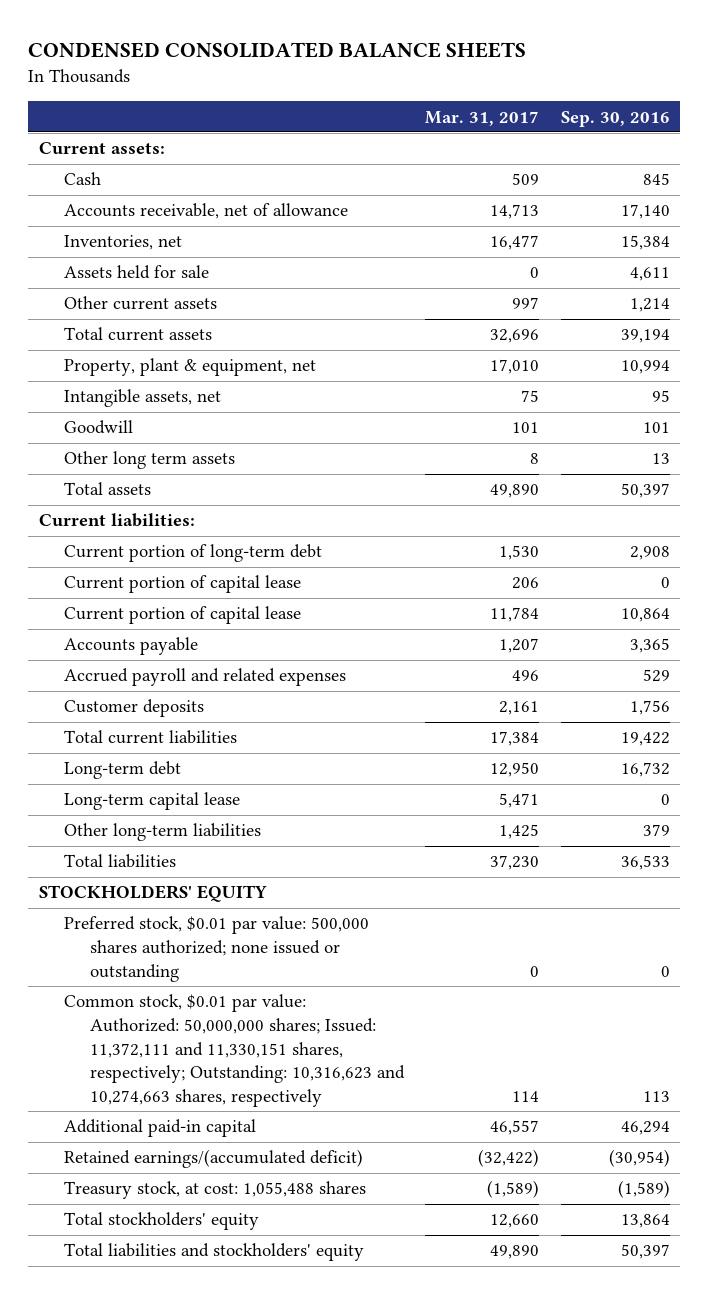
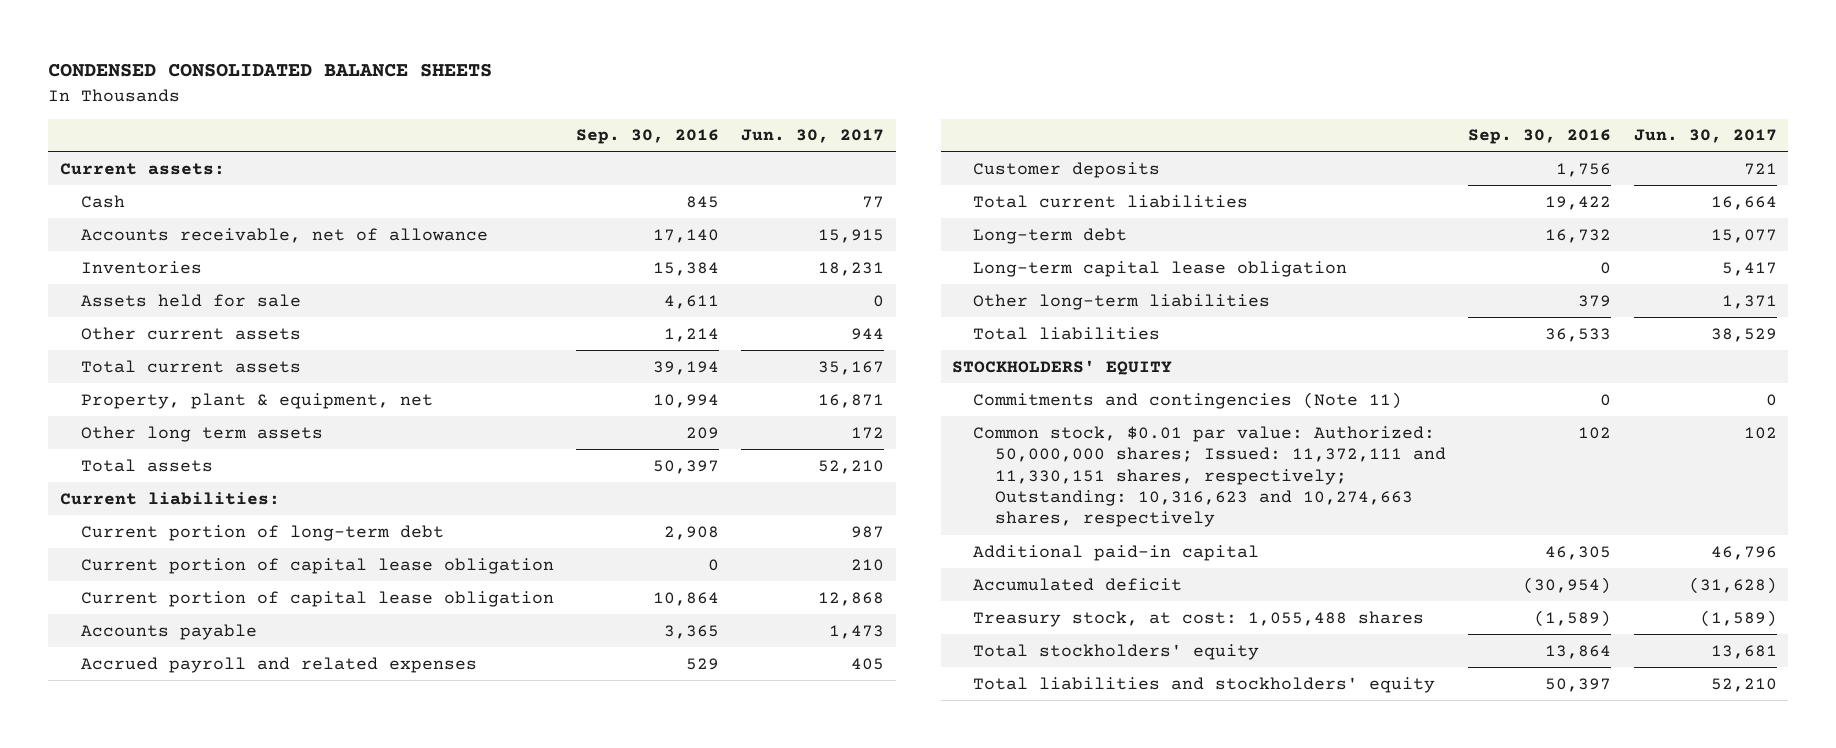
- | Mar. 31, 2017 | Sep. 30, 2016
+ | Sep. 30, 2016 | Jun. 30, 2017
- Inventories, net | 16,477 | 15,384
+ Inventories | 15,384 | 18,231
- Intangible assets, net | 75 | 95
- Goodwill | 101 | 101
- Other long term assets | 8 | 13
+ Other long term assets | 209 | 172
- Current portion of capital lease | 206 | 0
- Current portion of capital lease | 11,784 | 10,864
+ Current portion of capital lease obligation | 0 | 210
+ Current portion of capital lease obligation | 10,864 | 12,868
- Long-term capital lease | 5,471 | 0
+ Long-term capital lease obligation | 0 | 5,417
- Preferred stock, $0.01 par value: 500,000 shares authorized; none issued or outstanding | 0 | 0
- Common stock, $0.01 par value: Authorized: 50,000,000 shares; Issued: 11,372,111 and 11,330,151 shares, respectively; Outstanding: 10,316,623 and 10,274,663 shares, respectively | 114 | 113
- Additional paid-in capital | 46,557 | 46,294
- Retained earnings/(accumulated deficit) | (32,422) | (30,954)
+ Commitments and contingencies (Note 11) | 0 | 0
+ Common stock, $0.01 par value: Authorized: 50,000,000 shares; Issued: 11,372,111 and 11,330,151 shares, respectively; Outstanding: 10,316,623 and 10,274,663 shares, respectively | 102 | 102
+ Additional paid-in capital | 46,305 | 46,796
+ Accumulated deficit | (30,954) | (31,628)

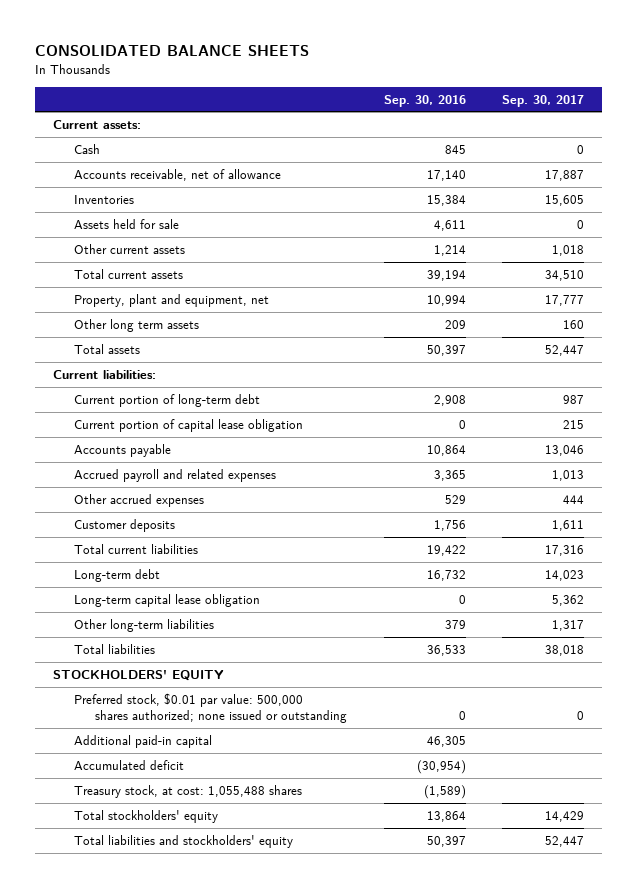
- CONDENSED CONSOLIDATED BALANCE SHEETS
+ CONSOLIDATED BALANCE SHEETS
- | Sep. 30, 2016 | Jun. 30, 2017
+ | Sep. 30, 2016 | Sep. 30, 2017
- Property, plant & equipment, net | 10,994 | 16,871
+ Property, plant and equipment, net | 10,994 | 17,777
- Current portion of capital lease obligation | 10,864 | 12,868
- Accounts payable | 3,365 | 1,473
- Accrued payroll and related expenses | 529 | 405
+ Accounts payable | 10,864 | 13,046
+ Accrued payroll and related expenses | 3,365 | 1,013
+ Other accrued expenses | 529 | 444
- Commitments and contingencies (Note 11) | 0 | 0
- Common stock, $0.01 par value: Authorized: 50,000,000 shares; Issued: 11,372,111 and 11,330,151 shares, respectively; Outstanding: 10,316,623 and 10,274,663 shares, respectively | 102 | 102
+ Preferred stock, $0.01 par value: 500,000 shares authorized; none issued or outstanding | 0 | 0

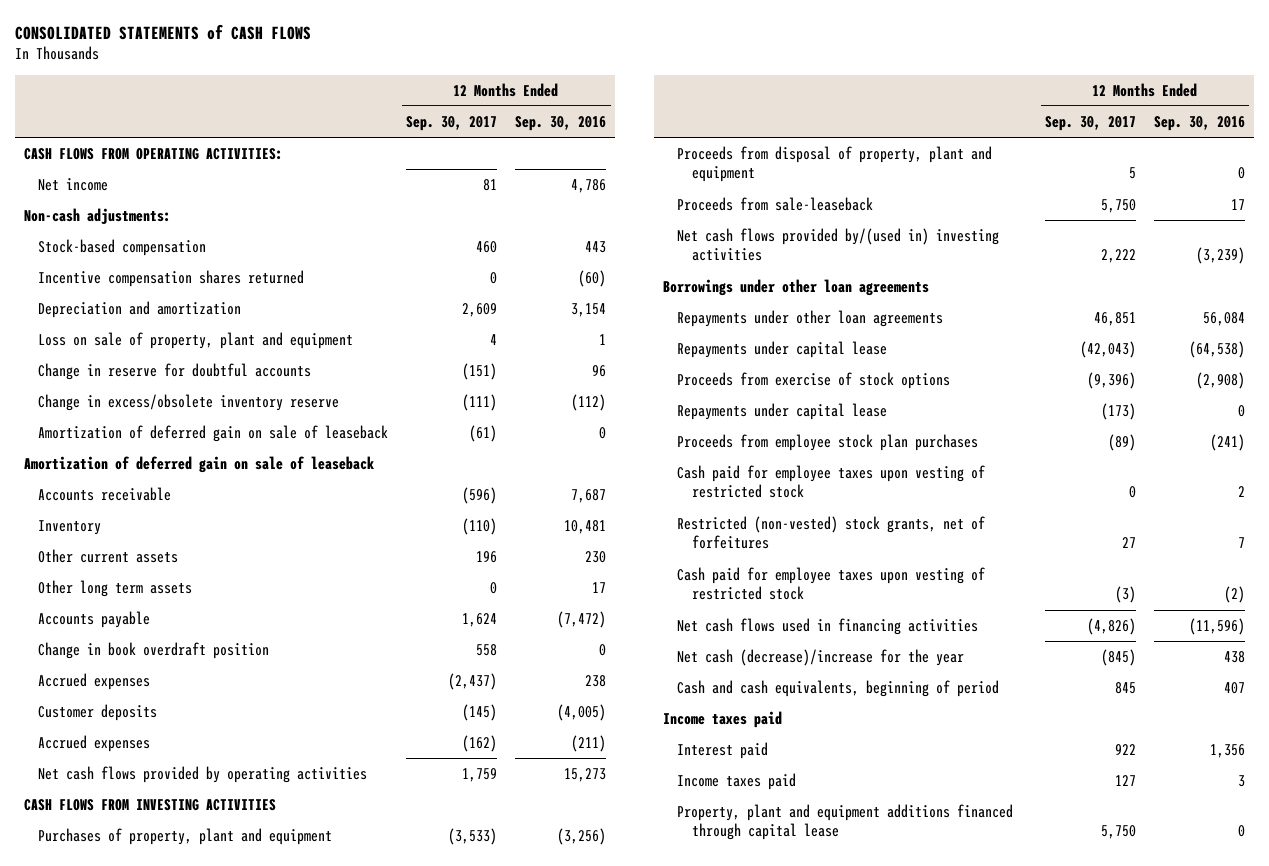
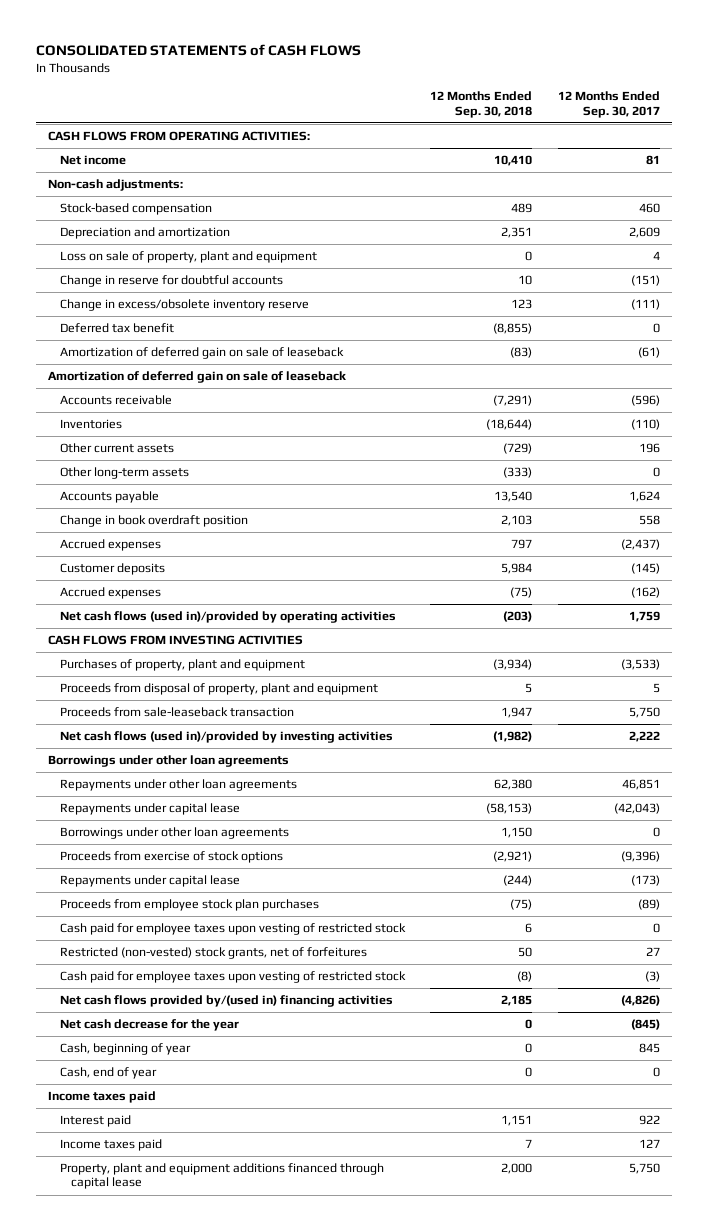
- | 12 Months Ended Sep. 30, 2017 | 12 Months Ended Sep. 30, 2016
+ | 12 Months Ended Sep. 30, 2018 | 12 Months Ended Sep. 30, 2017
- Incentive compensation shares returned | 0 | (60)
+ Deferred tax benefit | (8,855) | 0
- Inventory | (110) | 10,481
+ Inventories | (18,644) | (110)
- Other long term assets | 0 | 17
+ Other long-term assets | (333) | 0
- Net cash flows provided by operating activities | 1,759 | 15,273
+ Net cash flows (used in)/provided by operating activities | (203) | 1,759
- Proceeds from sale-leaseback | 5,750 | 17
- Net cash flows provided by/(used in) investing activities | 2,222 | (3,239)
+ Proceeds from sale-leaseback transaction | 1,947 | 5,750
+ Net cash flows (used in)/provided by investing activities | (1,982) | 2,222
+ Borrowings under other loan agreements | 1,150 | 0
- Net cash flows used in financing activities | (4,826) | (11,596)
- Net cash (decrease)/increase for the year | (845) | 438
- Cash and cash equivalents, beginning of period | 845 | 407
+ Net cash flows provided by/(used in) financing activities | 2,185 | (4,826)
+ Net cash decrease for the year | 0 | (845)
+ Cash, beginning of year | 0 | 845
+ Cash, end of year | 0 | 0

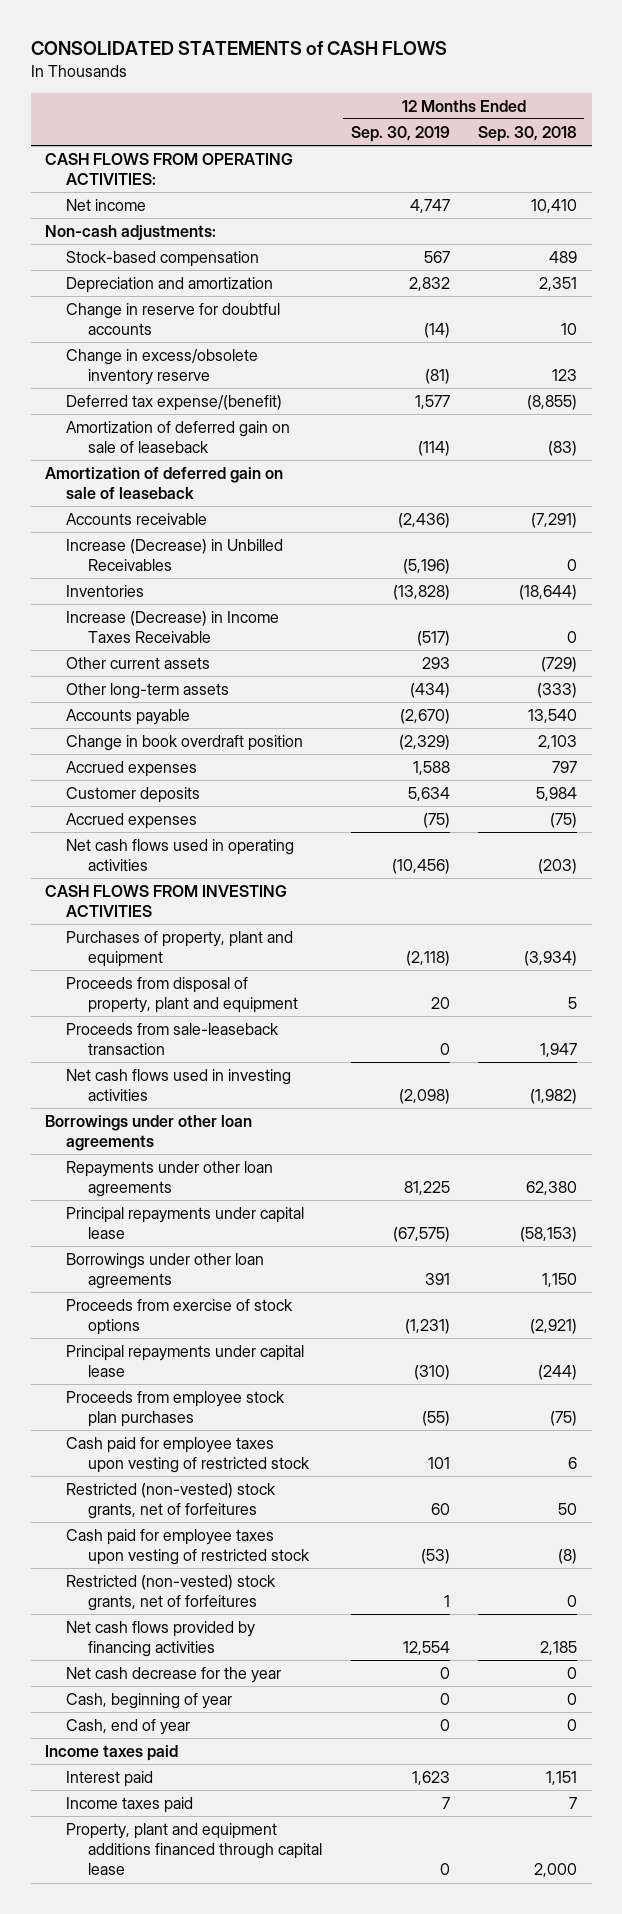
- | 12 Months Ended Sep. 30, 2018 | 12 Months Ended Sep. 30, 2017
+ | 12 Months Ended Sep. 30, 2019 | 12 Months Ended Sep. 30, 2018
- Loss on sale of property, plant and equipment | 0 | 4
- Deferred tax benefit | (8,855) | 0
+ Deferred tax expense/(benefit) | 1,577 | (8,855)
+ Increase (Decrease) in Unbilled Receivables | (5,196) | 0
+ Increase (Decrease) in Income Taxes Receivable | (517) | 0
- Net cash flows (used in)/provided by operating activities | (203) | 1,759
+ Net cash flows used in operating activities | (10,456) | (203)
- Net cash flows (used in)/provided by investing activities | (1,982) | 2,222
+ Net cash flows used in investing activities | (2,098) | (1,982)
- Repayments under capital lease | (58,153) | (42,043)
+ Principal repayments under capital lease | (67,575) | (58,153)
- Repayments under capital lease | (244) | (173)
+ Principal repayments under capital lease | (310) | (244)
- Net cash flows provided by/(used in) financing activities | 2,185 | (4,826)
+ Restricted (non-vested) stock grants, net of forfeitures | 1 | 0
+ Net cash flows provided by financing activities | 12,554 | 2,185

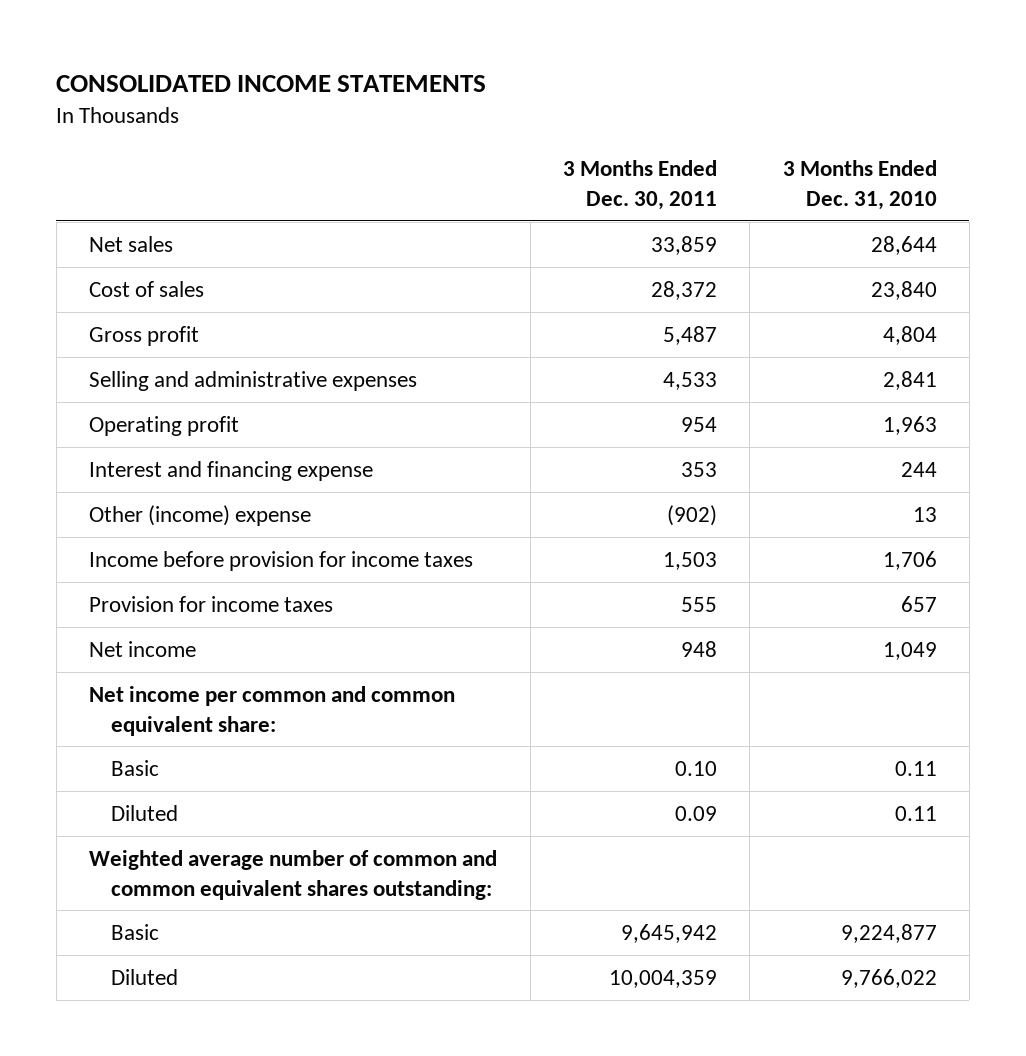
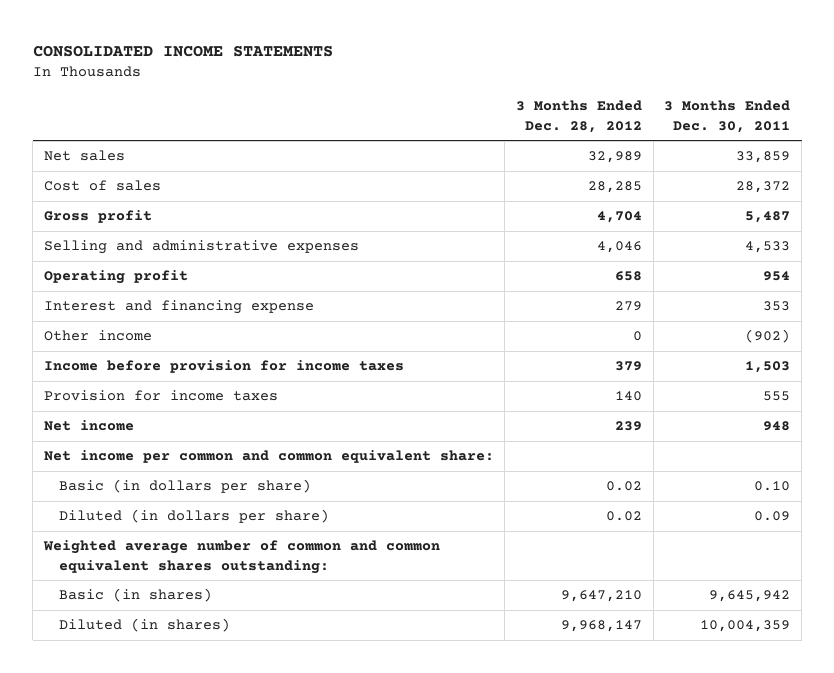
- | 3 Months Ended Dec. 30, 2011 | 3 Months Ended Dec. 31, 2010
+ | 3 Months Ended Dec. 28, 2012 | 3 Months Ended Dec. 30, 2011
- Other (income) expense | (902) | 13
+ Other income | 0 | (902)
- Basic | 0.10 | 0.11
- Diluted | 0.09 | 0.11
+ Basic (in dollars per share) | 0.02 | 0.10
+ Diluted (in dollars per share) | 0.02 | 0.09
- Basic | 9,645,942 | 9,224,877
- Diluted | 10,004,359 | 9,766,022
+ Basic (in shares) | 9,647,210 | 9,645,942
+ Diluted (in shares) | 9,968,147 | 10,004,359

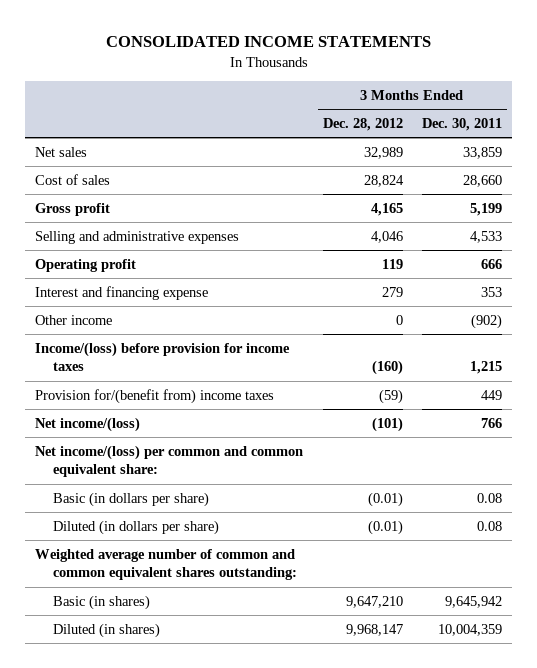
- Cost of sales | 28,285 | 28,372
- Gross profit | 4,704 | 5,487
+ Cost of sales | 28,824 | 28,660
+ Gross profit | 4,165 | 5,199
- Operating profit | 658 | 954
+ Operating profit | 119 | 666
- Income before provision for income taxes | 379 | 1,503
- Provision for income taxes | 140 | 555
- Net income | 239 | 948
- Net income per common and common equivalent share:
- Basic (in dollars per share) | 0.02 | 0.10
- Diluted (in dollars per share) | 0.02 | 0.09
+ Income/(loss) before provision for income taxes | (160) | 1,215
+ Provision for/(benefit from) income taxes | (59) | 449
+ Net income/(loss) | (101) | 766
+ Net income/(loss) per common and common equivalent share:
+ Basic (in dollars per share) | (0.01) | 0.08
+ Diluted (in dollars per share) | (0.01) | 0.08

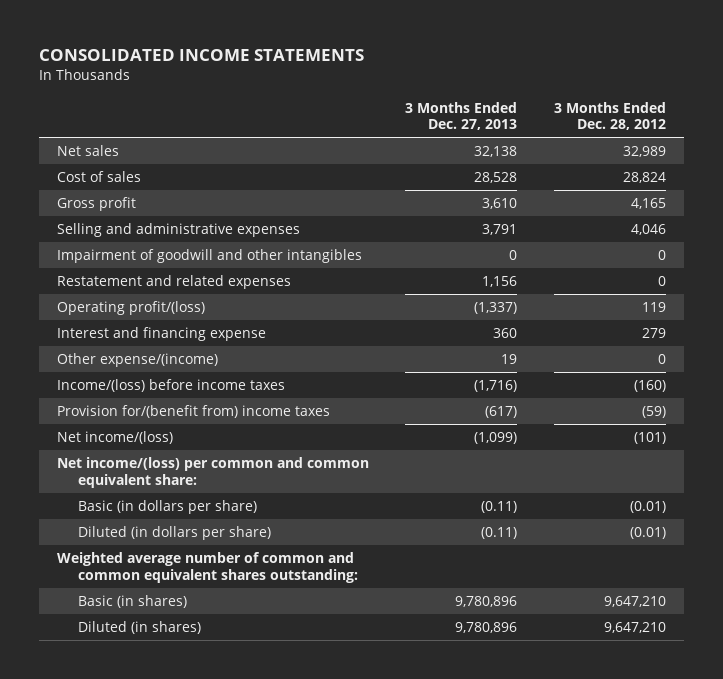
- | 3 Months Ended Dec. 28, 2012 | 3 Months Ended Dec. 30, 2011
+ | 3 Months Ended Dec. 27, 2013 | 3 Months Ended Dec. 28, 2012
- Operating profit | 119 | 666
+ Impairment of goodwill and other intangibles | 0 | 0
+ Restatement and related expenses | 1,156 | 0
+ Operating profit/(loss) | (1,337) | 119
- Other income | 0 | (902)
- Income/(loss) before provision for income taxes | (160) | 1,215
+ Other expense/(income) | 19 | 0
+ Income/(loss) before income taxes | (1,716) | (160)
- Diluted (in shares) | 9,968,147 | 10,004,359
+ Diluted (in shares) | 9,780,896 | 9,647,210

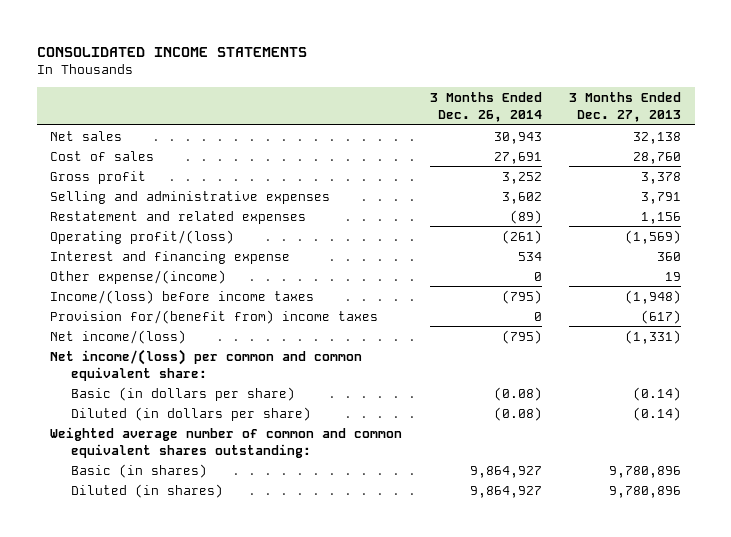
- | 3 Months Ended Dec. 27, 2013 | 3 Months Ended Dec. 28, 2012
+ | 3 Months Ended Dec. 26, 2014 | 3 Months Ended Dec. 27, 2013
- Cost of sales | 28,528 | 28,824
- Gross profit | 3,610 | 4,165
+ Cost of sales | 27,691 | 28,760
+ Gross profit | 3,252 | 3,378
- Impairment of goodwill and other intangibles | 0 | 0
- Operating profit/(loss) | (1,337) | 119
+ Operating profit/(loss) | (261) | (1,569)
- Income/(loss) before income taxes | (1,716) | (160)
+ Income/(loss) before income taxes | (795) | (1,948)
- Net income/(loss) | (1,099) | (101)
+ Net income/(loss) | (795) | (1,331)
- Basic (in dollars per share) | (0.11) | (0.01)
- Diluted (in dollars per share) | (0.11) | (0.01)
+ Basic (in dollars per share) | (0.08) | (0.14)
+ Diluted (in dollars per share) | (0.08) | (0.14)

